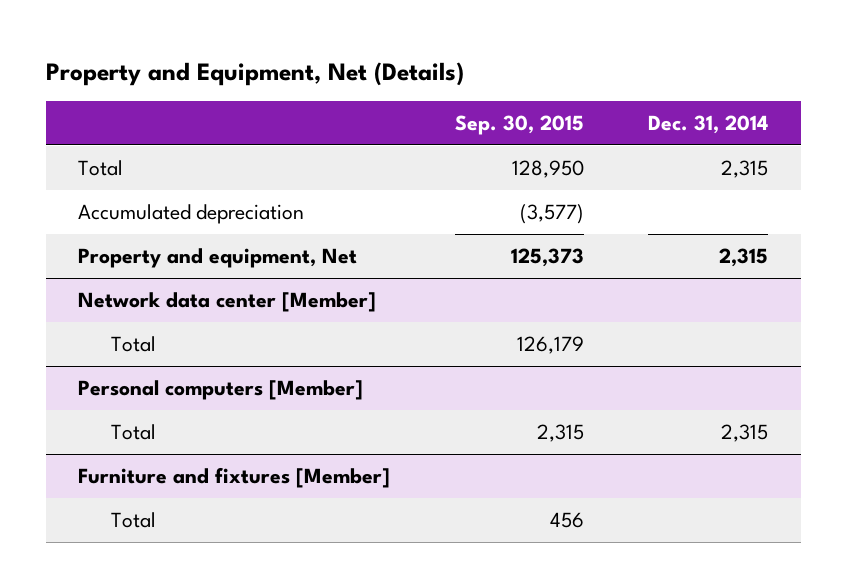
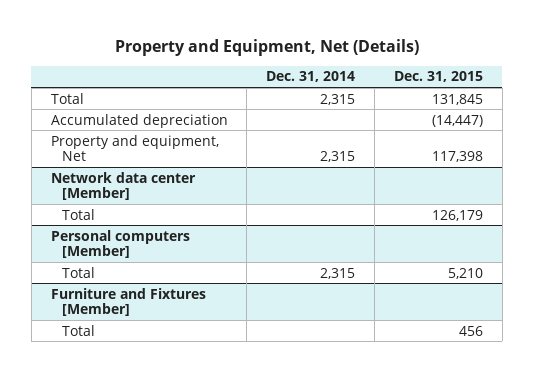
- | Sep. 30, 2015 | Dec. 31, 2014
+ | Dec. 31, 2014 | Dec. 31, 2015
- Furniture and fixtures [Member]
+ Furniture and Fixtures [Member]

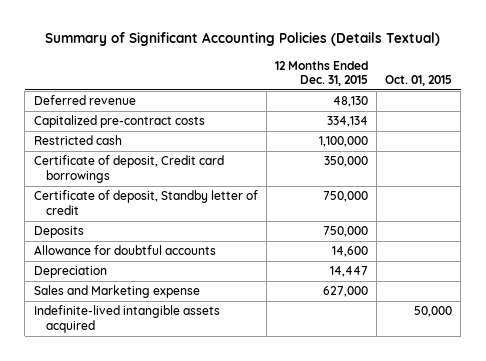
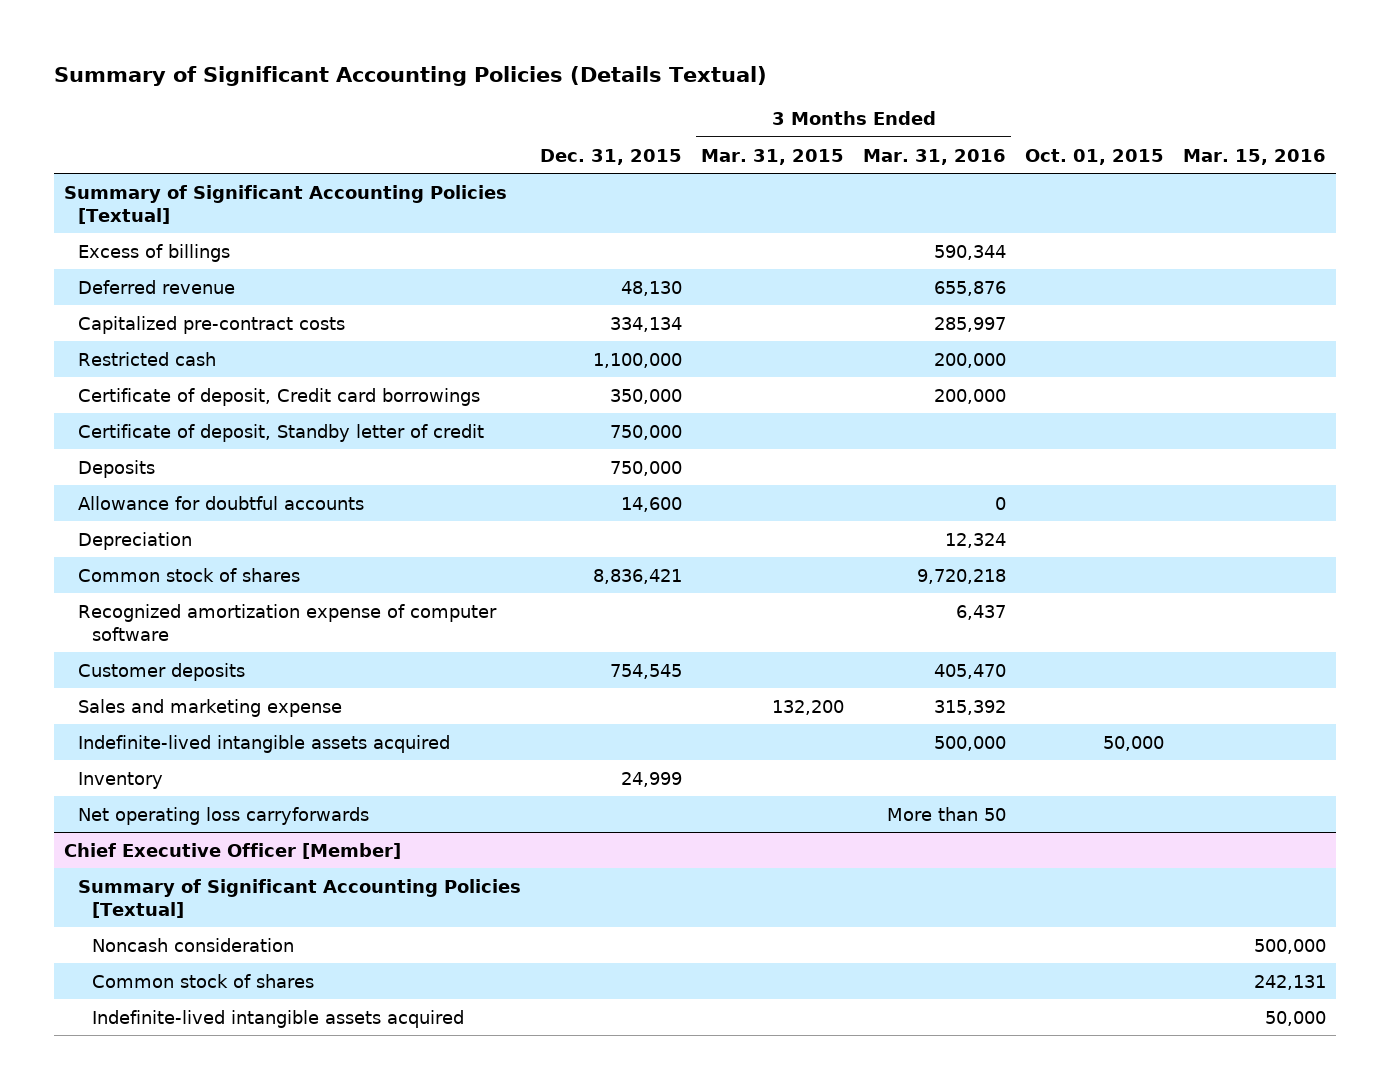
- | 12 Months Ended Dec. 31, 2015 | Oct. 01, 2015
+ | Dec. 31, 2015 | 3 Months Ended Mar. 31, 2015 | 3 Months Ended Mar. 31, 2016 | Oct. 01, 2015 | Mar. 15, 2016
+ Summary of Significant Accounting Policies [Textual]
+ Excess of billings | | | 590,344 | |
- Sales and Marketing expense | 627,000 |
+ Common stock of shares | 8,836,421 | | 9,720,218 | |
+ Recognized amortization expense of computer software | | | 6,437 | |
+ Customer deposits | 754,545 | | 405,470 | |
+ Sales and marketing expense | | 132,200 | 315,392 | |
+ Inventory | 24,999 | | | |
+ Net operating loss carryforwards | | | More than 50 | |
+ Chief Executive Officer [Member]
+ Summary of Significant Accounting Policies [Textual]
+ Noncash consideration | | | | | 500,000
+ Common stock of shares | | | | | 242,131
+ Indefinite-lived intangible assets acquired | | | | | 50,000

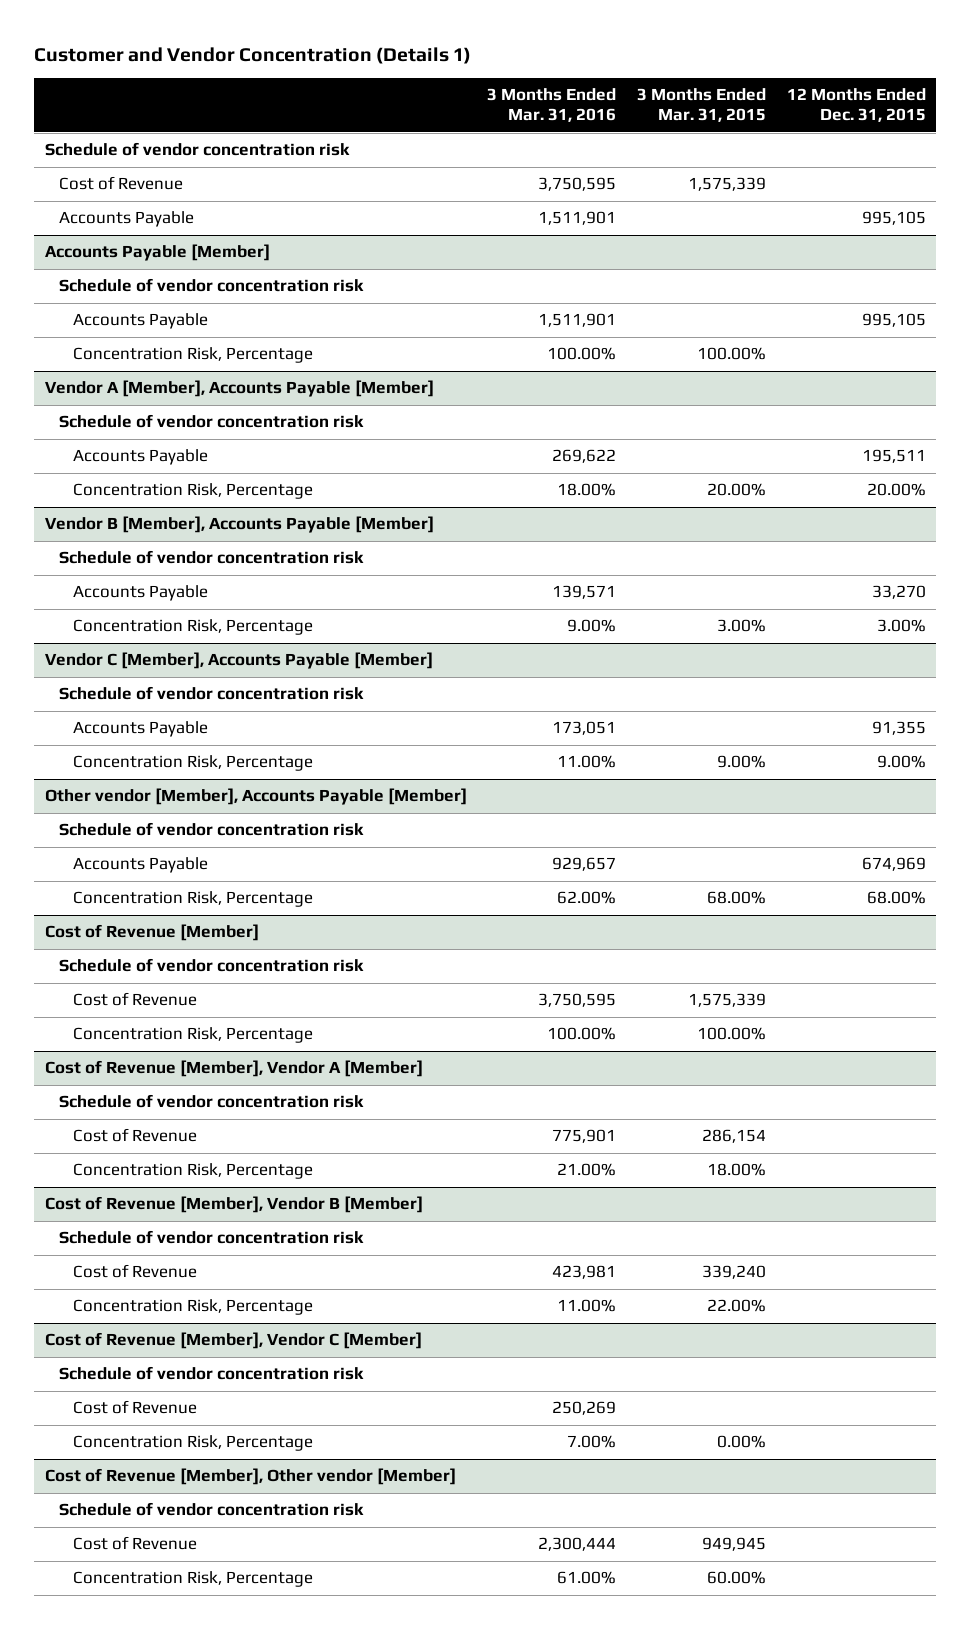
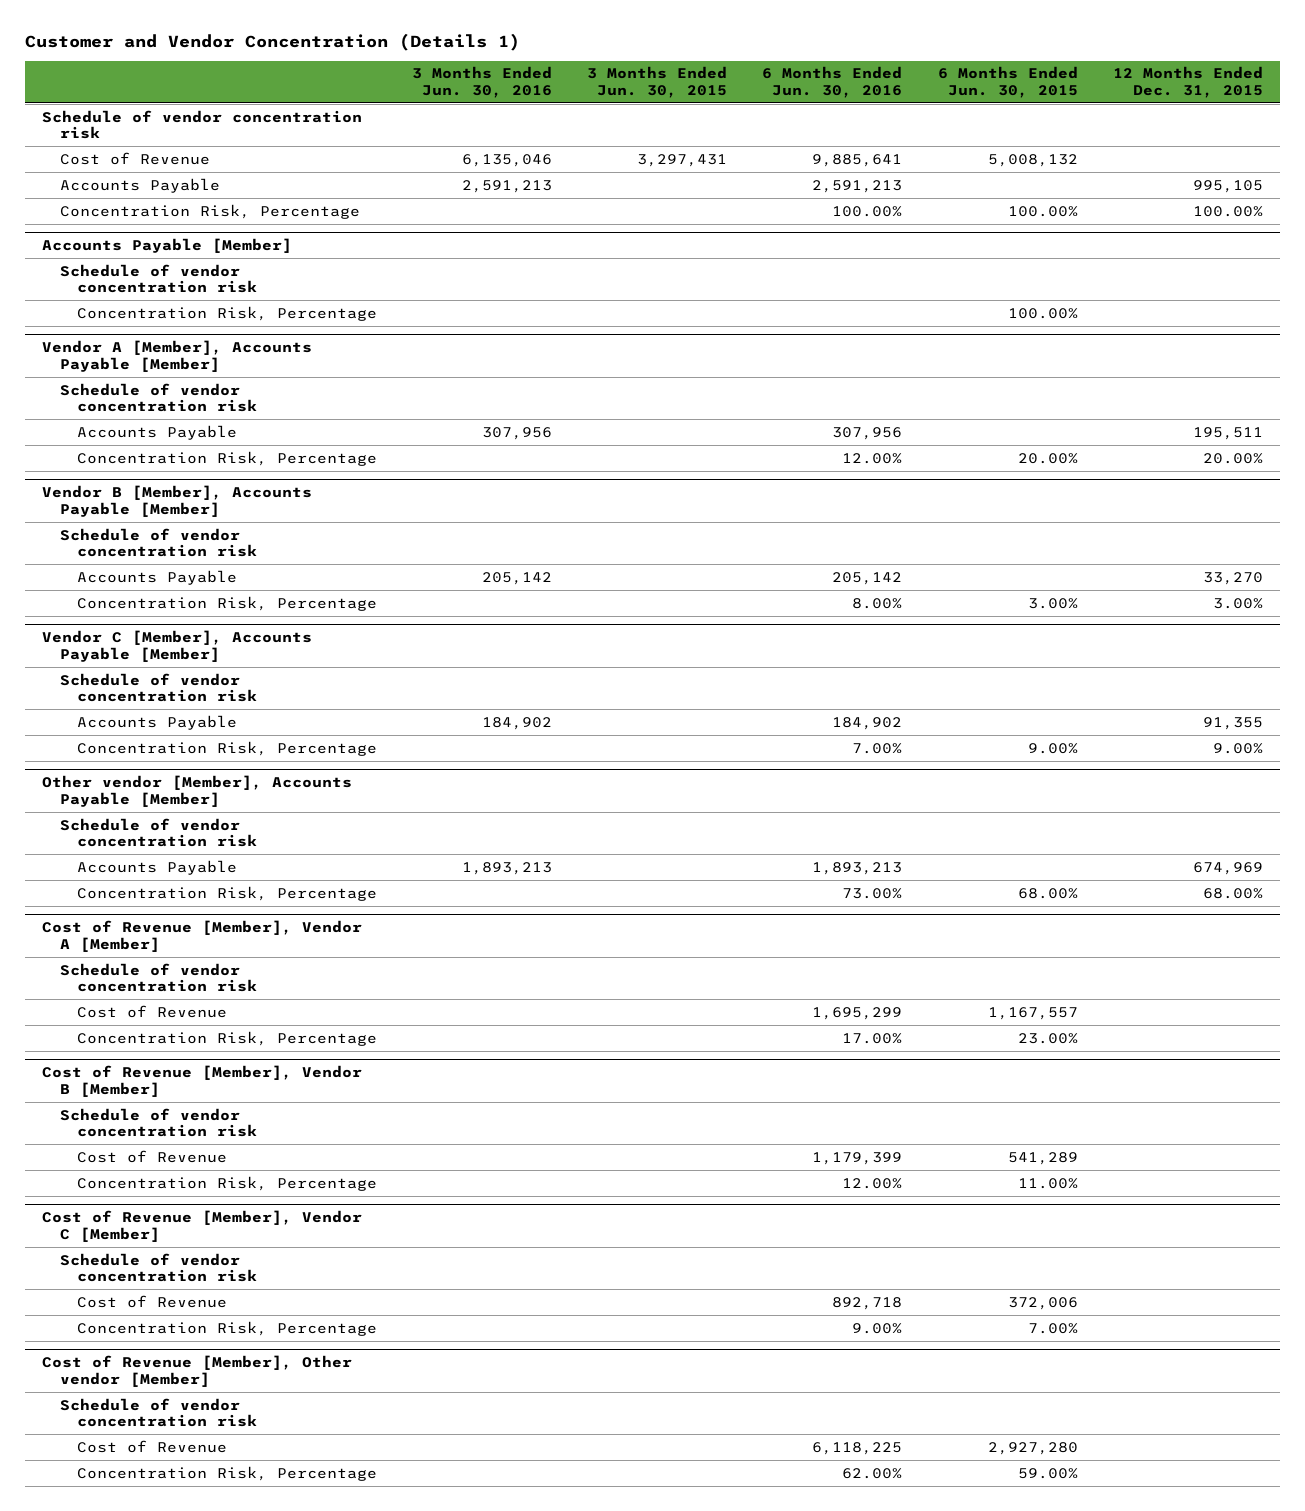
- | 3 Months Ended Mar. 31, 2016 | 3 Months Ended Mar. 31, 2015 | 12 Months Ended Dec. 31, 2015
+ | 3 Months Ended Jun. 30, 2016 | 3 Months Ended Jun. 30, 2015 | 6 Months Ended Jun. 30, 2016 | 6 Months Ended Jun. 30, 2015 | 12 Months Ended Dec. 31, 2015
+ Concentration Risk, Percentage | | | 100.00% | 100.00% | 100.00%
@ Accounts Payable [Member]
- Accounts Payable | 1,511,901 | | 995,105
- Cost of Revenue [Member]
- Schedule of vendor concentration risk
- Cost of Revenue | 3,750,595 | 1,575,339 |
- Concentration Risk, Percentage | 100.00% | 100.00% |

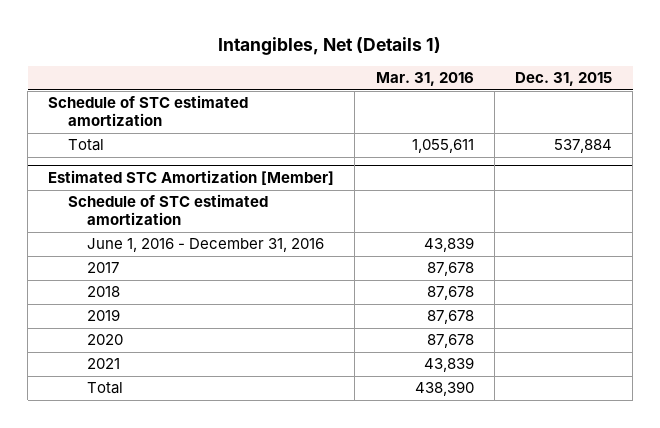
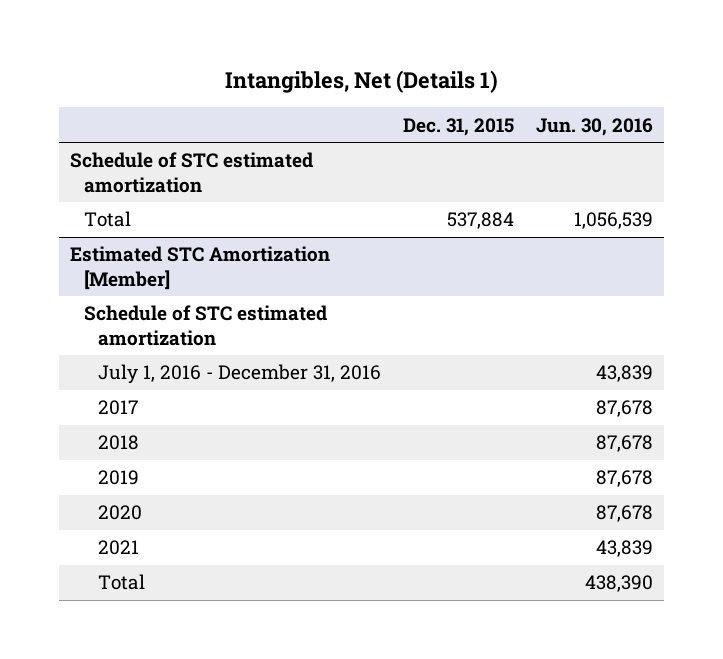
- | Mar. 31, 2016 | Dec. 31, 2015
+ | Dec. 31, 2015 | Jun. 30, 2016
@ Estimated STC Amortization [Member]
- June 1, 2016 - December 31, 2016 | 43,839 |
+ July 1, 2016 - December 31, 2016 | | 43,839

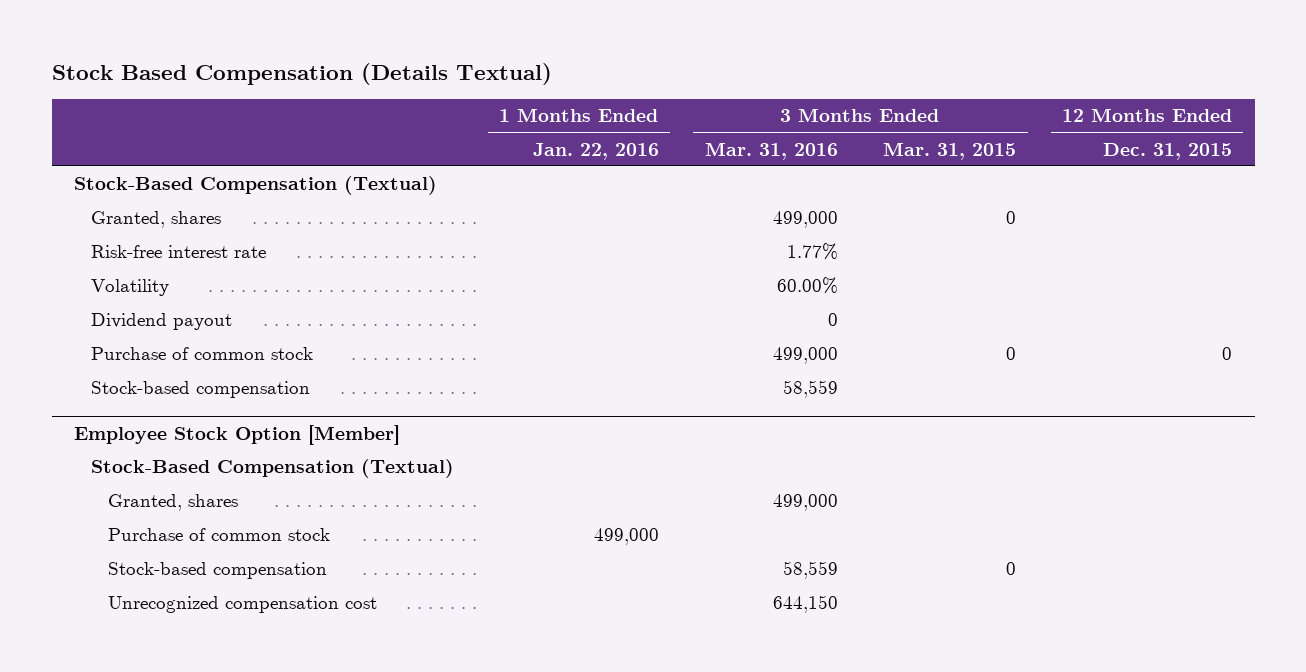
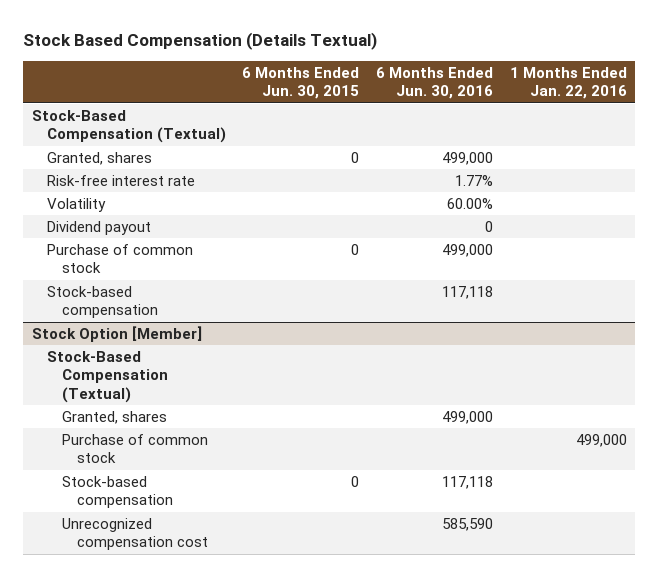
- | 1 Months Ended Jan. 22, 2016 | 3 Months Ended Mar. 31, 2016 | 3 Months Ended Mar. 31, 2015 | 12 Months Ended Dec. 31, 2015
+ | 6 Months Ended Jun. 30, 2015 | 6 Months Ended Jun. 30, 2016 | 1 Months Ended Jan. 22, 2016
- Employee Stock Option [Member]
+ Stock Option [Member]

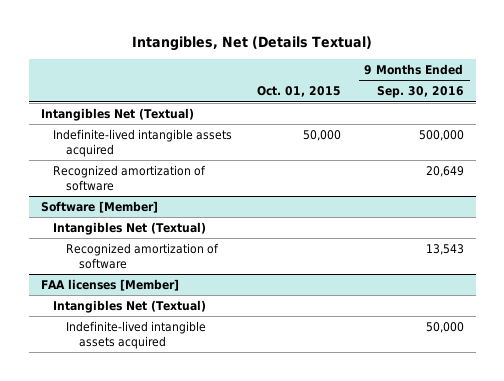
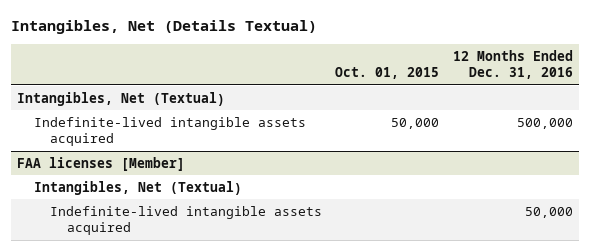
- | Oct. 01, 2015 | 9 Months Ended Sep. 30, 2016
+ | Oct. 01, 2015 | 12 Months Ended Dec. 31, 2016
- Intangibles Net (Textual)
+ Intangibles, Net (Textual)
- Recognized amortization of software | | 20,649
- Software [Member]
- Intangibles Net (Textual)
- Recognized amortization of software | | 13,543
@ FAA licenses [Member]
- Intangibles Net (Textual)
+ Intangibles, Net (Textual)

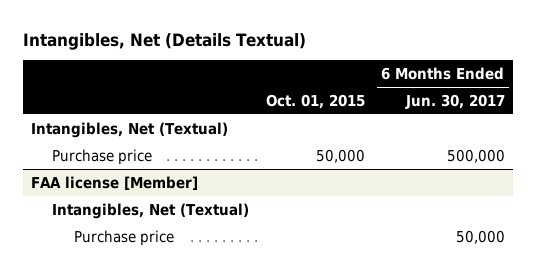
- | Oct. 01, 2015 | 12 Months Ended Dec. 31, 2016
+ | Oct. 01, 2015 | 6 Months Ended Jun. 30, 2017
- Indefinite-lived intangible assets acquired | 50,000 | 500,000
- FAA licenses [Member]
+ Purchase price | 50,000 | 500,000
+ FAA license [Member]
- Indefinite-lived intangible assets acquired | | 50,000
+ Purchase price | | 50,000

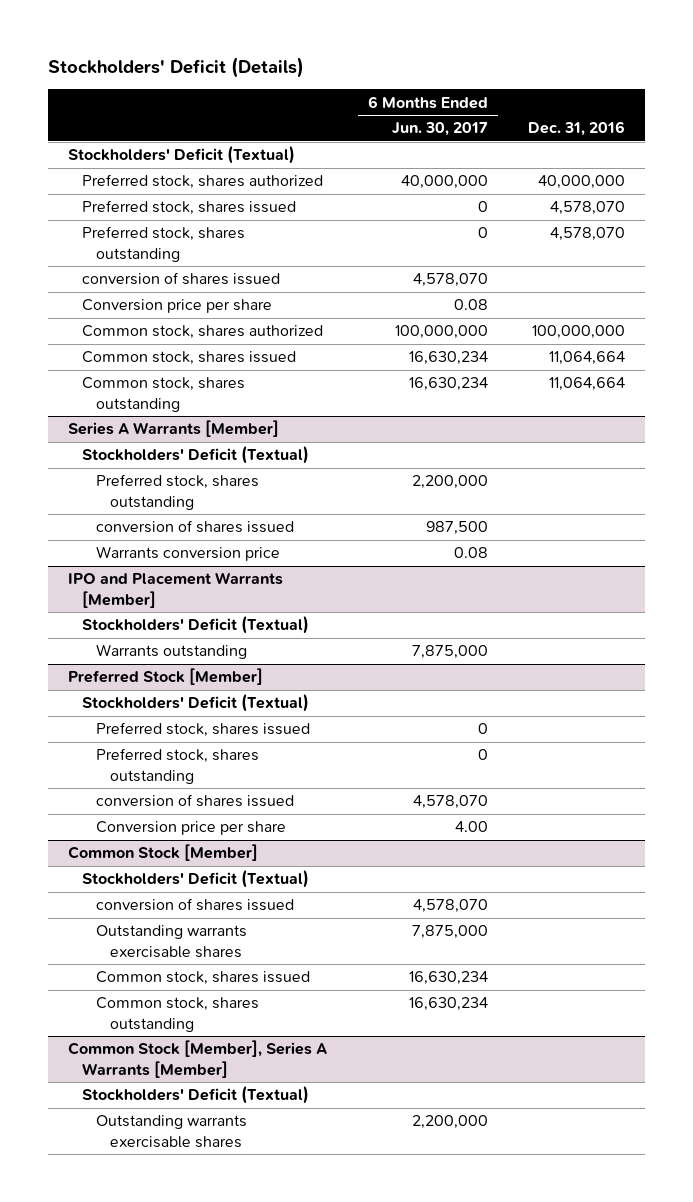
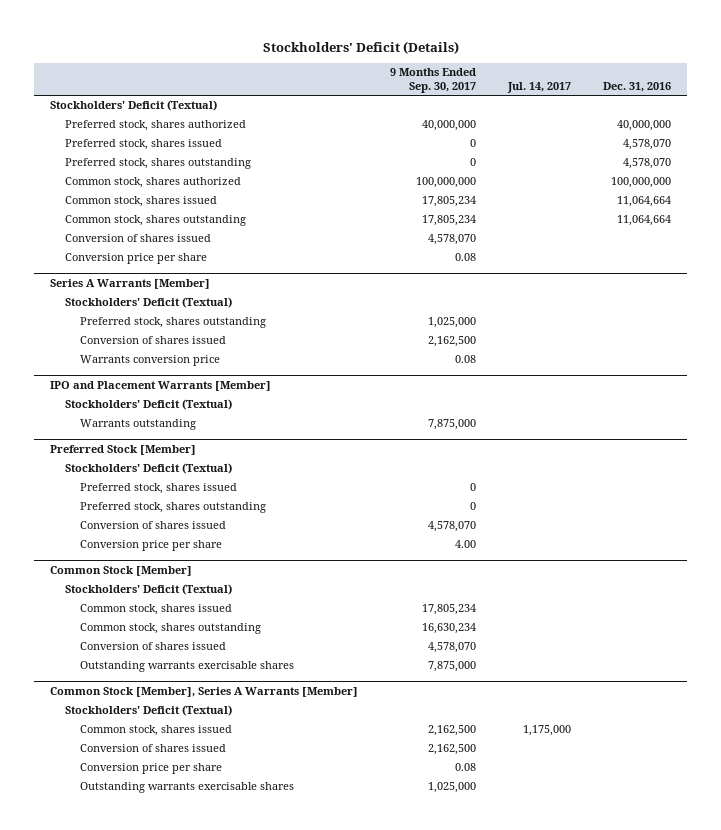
- | 6 Months Ended Jun. 30, 2017 | Dec. 31, 2016
+ | 9 Months Ended Sep. 30, 2017 | Jul. 14, 2017 | Dec. 31, 2016
- conversion of shares issued | 4,578,070 |
+ Conversion of shares issued | 4,578,070 | |
moved down: Conversion price per share | 0.08 | |
@ Series A Warrants [Member]
- conversion of shares issued | 987,500 |
+ Conversion of shares issued | 2,162,500 | |
@ Preferred Stock [Member]
- conversion of shares issued | 4,578,070 |
+ Conversion of shares issued | 4,578,070 | |
@ Common Stock [Member]
- conversion of shares issued | 4,578,070 |
+ Conversion of shares issued | 4,578,070 | |
moved down: Outstanding warrants exercisable shares | 7,875,000 | |
@ Common Stock [Member], Series A Warrants [Member]
+ Common stock, shares issued | 2,162,500 | 1,175,000 |
+ Conversion of shares issued | 2,162,500 | |
+ Conversion price per share | 0.08 | |

